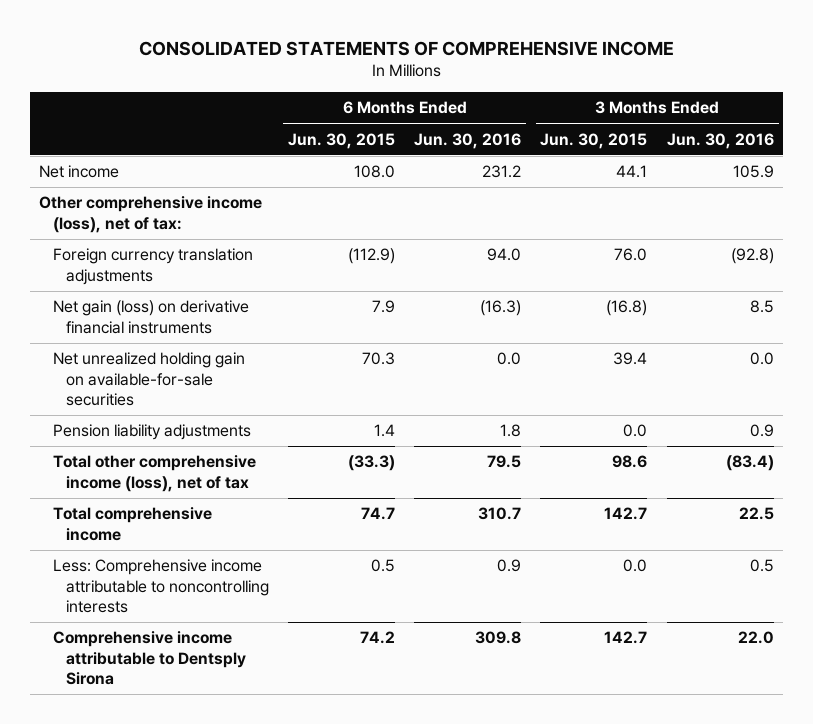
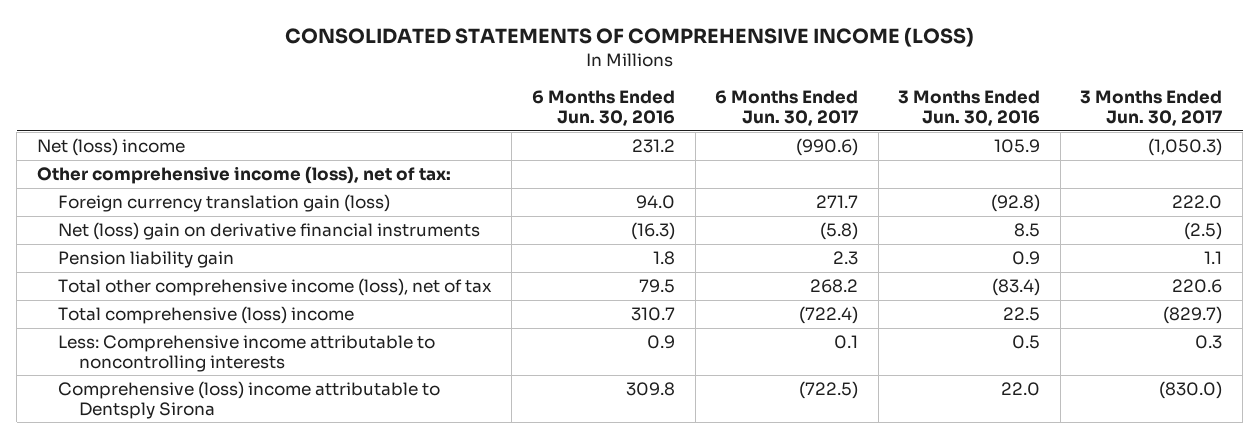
- CONSOLIDATED STATEMENTS OF COMPREHENSIVE INCOME
+ CONSOLIDATED STATEMENTS OF COMPREHENSIVE INCOME (LOSS)
- | 6 Months Ended Jun. 30, 2015 | 6 Months Ended Jun. 30, 2016 | 3 Months Ended Jun. 30, 2015 | 3 Months Ended Jun. 30, 2016
+ | 6 Months Ended Jun. 30, 2016 | 6 Months Ended Jun. 30, 2017 | 3 Months Ended Jun. 30, 2016 | 3 Months Ended Jun. 30, 2017
- Net income | 108.0 | 231.2 | 44.1 | 105.9
+ Net (loss) income | 231.2 | (990.6) | 105.9 | (1,050.3)
- Foreign currency translation adjustments | (112.9) | 94.0 | 76.0 | (92.8)
- Net gain (loss) on derivative financial instruments | 7.9 | (16.3) | (16.8) | 8.5
- Net unrealized holding gain on available-for-sale securities | 70.3 | 0.0 | 39.4 | 0.0
- Pension liability adjustments | 1.4 | 1.8 | 0.0 | 0.9
+ Foreign currency translation gain (loss) | 94.0 | 271.7 | (92.8) | 222.0
+ Net (loss) gain on derivative financial instruments | (16.3) | (5.8) | 8.5 | (2.5)
+ Pension liability gain | 1.8 | 2.3 | 0.9 | 1.1
- Total comprehensive income | 74.7 | 310.7 | 142.7 | 22.5
+ Total comprehensive (loss) income | 310.7 | (722.4) | 22.5 | (829.7)
- Comprehensive income attributable to Dentsply Sirona | 74.2 | 309.8 | 142.7 | 22.0
+ Comprehensive (loss) income attributable to Dentsply Sirona | 309.8 | (722.5) | 22.0 | (830.0)

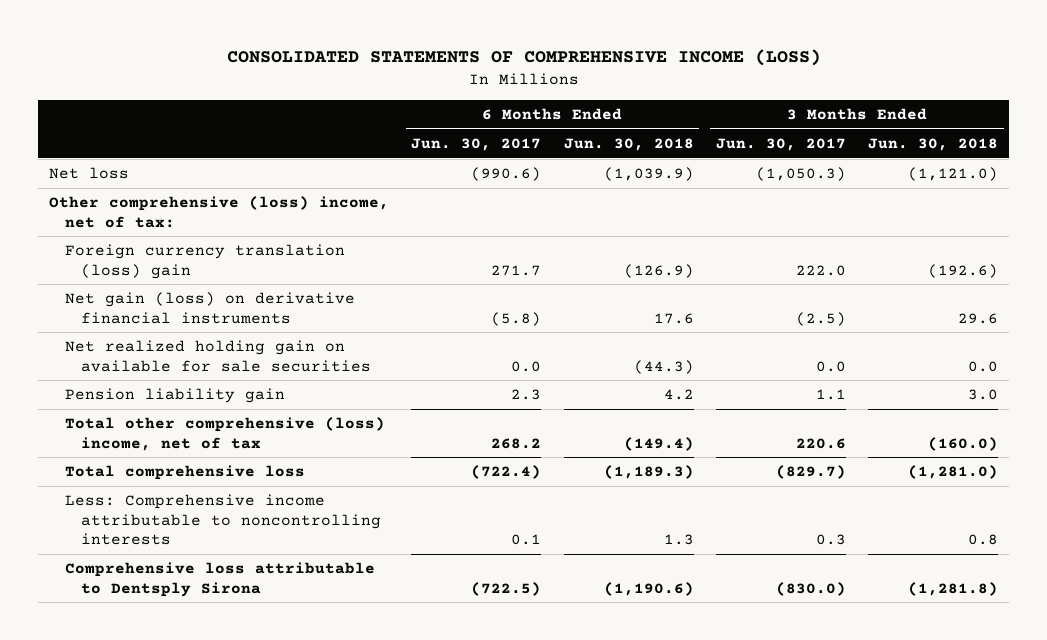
- | 6 Months Ended Jun. 30, 2016 | 6 Months Ended Jun. 30, 2017 | 3 Months Ended Jun. 30, 2016 | 3 Months Ended Jun. 30, 2017
+ | 6 Months Ended Jun. 30, 2017 | 6 Months Ended Jun. 30, 2018 | 3 Months Ended Jun. 30, 2017 | 3 Months Ended Jun. 30, 2018
- Net (loss) income | 231.2 | (990.6) | 105.9 | (1,050.3)
- Other comprehensive income (loss), net of tax:
- Foreign currency translation gain (loss) | 94.0 | 271.7 | (92.8) | 222.0
- Net (loss) gain on derivative financial instruments | (16.3) | (5.8) | 8.5 | (2.5)
+ Net loss | (990.6) | (1,039.9) | (1,050.3) | (1,121.0)
+ Other comprehensive (loss) income, net of tax:
+ Foreign currency translation (loss) gain | 271.7 | (126.9) | 222.0 | (192.6)
+ Net gain (loss) on derivative financial instruments | (5.8) | 17.6 | (2.5) | 29.6
+ Net realized holding gain on available for sale securities | 0.0 | (44.3) | 0.0 | 0.0
- Total other comprehensive income (loss), net of tax | 79.5 | 268.2 | (83.4) | 220.6
- Total comprehensive (loss) income | 310.7 | (722.4) | 22.5 | (829.7)
+ Total other comprehensive (loss) income, net of tax | 268.2 | (149.4) | 220.6 | (160.0)
+ Total comprehensive loss | (722.4) | (1,189.3) | (829.7) | (1,281.0)
- Comprehensive (loss) income attributable to Dentsply Sirona | 309.8 | (722.5) | 22.0 | (830.0)
+ Comprehensive loss attributable to Dentsply Sirona | (722.5) | (1,190.6) | (830.0) | (1,281.8)

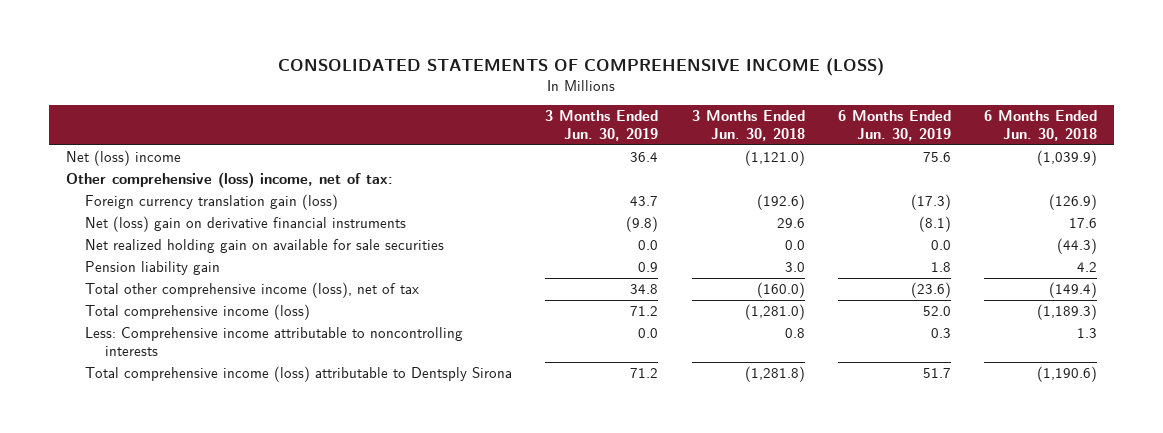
- | 6 Months Ended Jun. 30, 2017 | 6 Months Ended Jun. 30, 2018 | 3 Months Ended Jun. 30, 2017 | 3 Months Ended Jun. 30, 2018
+ | 3 Months Ended Jun. 30, 2019 | 3 Months Ended Jun. 30, 2018 | 6 Months Ended Jun. 30, 2019 | 6 Months Ended Jun. 30, 2018
- Net loss | (990.6) | (1,039.9) | (1,050.3) | (1,121.0)
+ Net (loss) income | 36.4 | (1,121.0) | 75.6 | (1,039.9)
- Foreign currency translation (loss) gain | 271.7 | (126.9) | 222.0 | (192.6)
- Net gain (loss) on derivative financial instruments | (5.8) | 17.6 | (2.5) | 29.6
+ Foreign currency translation gain (loss) | 43.7 | (192.6) | (17.3) | (126.9)
+ Net (loss) gain on derivative financial instruments | (9.8) | 29.6 | (8.1) | 17.6
- Total other comprehensive (loss) income, net of tax | 268.2 | (149.4) | 220.6 | (160.0)
- Total comprehensive loss | (722.4) | (1,189.3) | (829.7) | (1,281.0)
+ Total other comprehensive income (loss), net of tax | 34.8 | (160.0) | (23.6) | (149.4)
+ Total comprehensive income (loss) | 71.2 | (1,281.0) | 52.0 | (1,189.3)
- Comprehensive loss attributable to Dentsply Sirona | (722.5) | (1,190.6) | (830.0) | (1,281.8)
+ Total comprehensive income (loss) attributable to Dentsply Sirona | 71.2 | (1,281.8) | 51.7 | (1,190.6)

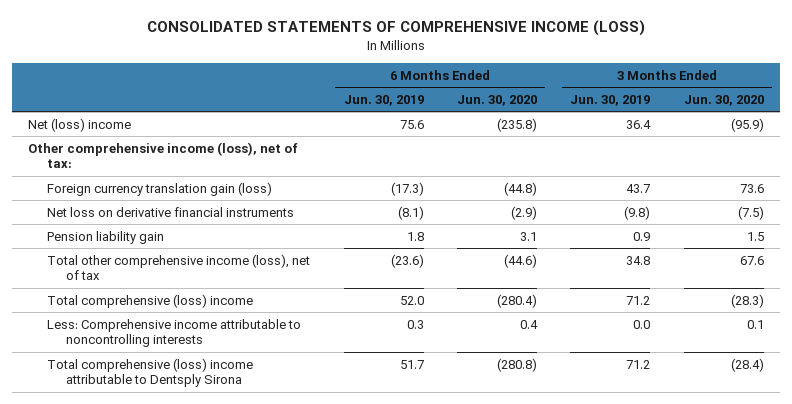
- | 3 Months Ended Jun. 30, 2019 | 3 Months Ended Jun. 30, 2018 | 6 Months Ended Jun. 30, 2019 | 6 Months Ended Jun. 30, 2018
+ | 6 Months Ended Jun. 30, 2019 | 6 Months Ended Jun. 30, 2020 | 3 Months Ended Jun. 30, 2019 | 3 Months Ended Jun. 30, 2020
- Other comprehensive (loss) income, net of tax:
+ Other comprehensive income (loss), net of tax:
- Net (loss) gain on derivative financial instruments | (9.8) | 29.6 | (8.1) | 17.6
- Net realized holding gain on available for sale securities | 0.0 | 0.0 | 0.0 | (44.3)
+ Net loss on derivative financial instruments | (8.1) | (2.9) | (9.8) | (7.5)
- Total comprehensive income (loss) | 71.2 | (1,281.0) | 52.0 | (1,189.3)
+ Total comprehensive (loss) income | 52.0 | (280.4) | 71.2 | (28.3)
- Total comprehensive income (loss) attributable to Dentsply Sirona | 71.2 | (1,281.8) | 51.7 | (1,190.6)
+ Total comprehensive (loss) income attributable to Dentsply Sirona | 51.7 | (280.8) | 71.2 | (28.4)

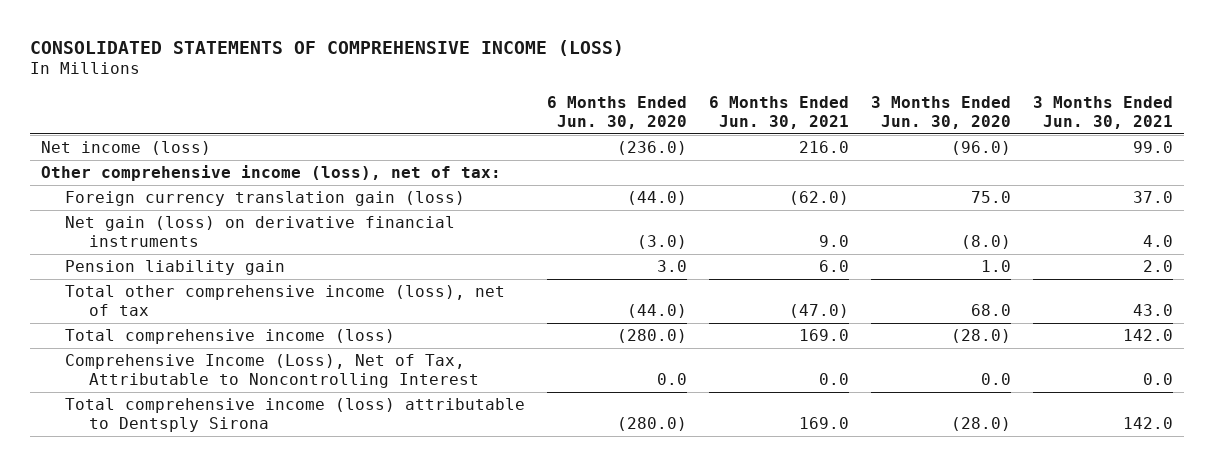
- | 6 Months Ended Jun. 30, 2019 | 6 Months Ended Jun. 30, 2020 | 3 Months Ended Jun. 30, 2019 | 3 Months Ended Jun. 30, 2020
+ | 6 Months Ended Jun. 30, 2020 | 6 Months Ended Jun. 30, 2021 | 3 Months Ended Jun. 30, 2020 | 3 Months Ended Jun. 30, 2021
- Net (loss) income | 75.6 | (235.8) | 36.4 | (95.9)
+ Net income (loss) | (236.0) | 216.0 | (96.0) | 99.0
- Foreign currency translation gain (loss) | (17.3) | (44.8) | 43.7 | 73.6
- Net loss on derivative financial instruments | (8.1) | (2.9) | (9.8) | (7.5)
- Pension liability gain | 1.8 | 3.1 | 0.9 | 1.5
- Total other comprehensive income (loss), net of tax | (23.6) | (44.6) | 34.8 | 67.6
- Total comprehensive (loss) income | 52.0 | (280.4) | 71.2 | (28.3)
- Less: Comprehensive income attributable to noncontrolling interests | 0.3 | 0.4 | 0.0 | 0.1
- Total comprehensive (loss) income attributable to Dentsply Sirona | 51.7 | (280.8) | 71.2 | (28.4)
+ Foreign currency translation gain (loss) | (44.0) | (62.0) | 75.0 | 37.0
+ Net gain (loss) on derivative financial instruments | (3.0) | 9.0 | (8.0) | 4.0
+ Pension liability gain | 3.0 | 6.0 | 1.0 | 2.0
+ Total other comprehensive income (loss), net of tax | (44.0) | (47.0) | 68.0 | 43.0
+ Total comprehensive income (loss) | (280.0) | 169.0 | (28.0) | 142.0
+ Comprehensive Income (Loss), Net of Tax, Attributable to Noncontrolling Interest | 0.0 | 0.0 | 0.0 | 0.0
+ Total comprehensive income (loss) attributable to Dentsply Sirona | (280.0) | 169.0 | (28.0) | 142.0

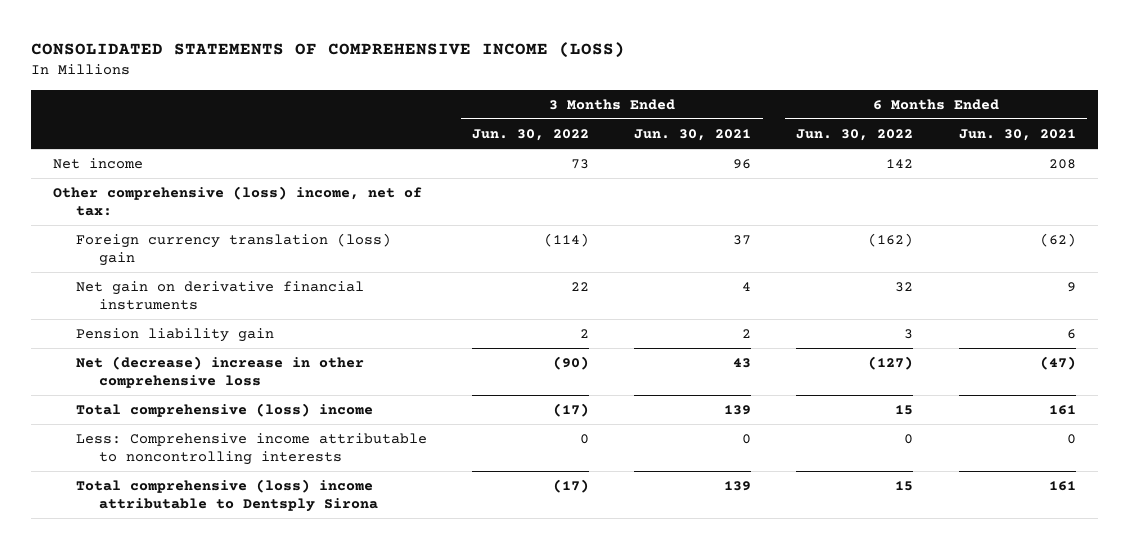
- | 6 Months Ended Jun. 30, 2020 | 6 Months Ended Jun. 30, 2021 | 3 Months Ended Jun. 30, 2020 | 3 Months Ended Jun. 30, 2021
+ | 3 Months Ended Jun. 30, 2022 | 3 Months Ended Jun. 30, 2021 | 6 Months Ended Jun. 30, 2022 | 6 Months Ended Jun. 30, 2021
- Net income (loss) | (236.0) | 216.0 | (96.0) | 99.0
- Other comprehensive income (loss), net of tax:
- Foreign currency translation gain (loss) | (44.0) | (62.0) | 75.0 | 37.0
- Net gain (loss) on derivative financial instruments | (3.0) | 9.0 | (8.0) | 4.0
- Pension liability gain | 3.0 | 6.0 | 1.0 | 2.0
- Total other comprehensive income (loss), net of tax | (44.0) | (47.0) | 68.0 | 43.0
- Total comprehensive income (loss) | (280.0) | 169.0 | (28.0) | 142.0
- Comprehensive Income (Loss), Net of Tax, Attributable to Noncontrolling Interest | 0.0 | 0.0 | 0.0 | 0.0
- Total comprehensive income (loss) attributable to Dentsply Sirona | (280.0) | 169.0 | (28.0) | 142.0
+ Net income | 73 | 96 | 142 | 208
+ Other comprehensive (loss) income, net of tax:
+ Foreign currency translation (loss) gain | (114) | 37 | (162) | (62)
+ Net gain on derivative financial instruments | 22 | 4 | 32 | 9
+ Pension liability gain | 2 | 2 | 3 | 6
+ Net (decrease) increase in other comprehensive loss | (90) | 43 | (127) | (47)
+ Total comprehensive (loss) income | (17) | 139 | 15 | 161
+ Less: Comprehensive income attributable to noncontrolling interests | 0 | 0 | 0 | 0
+ Total comprehensive (loss) income attributable to Dentsply Sirona | (17) | 139 | 15 | 161

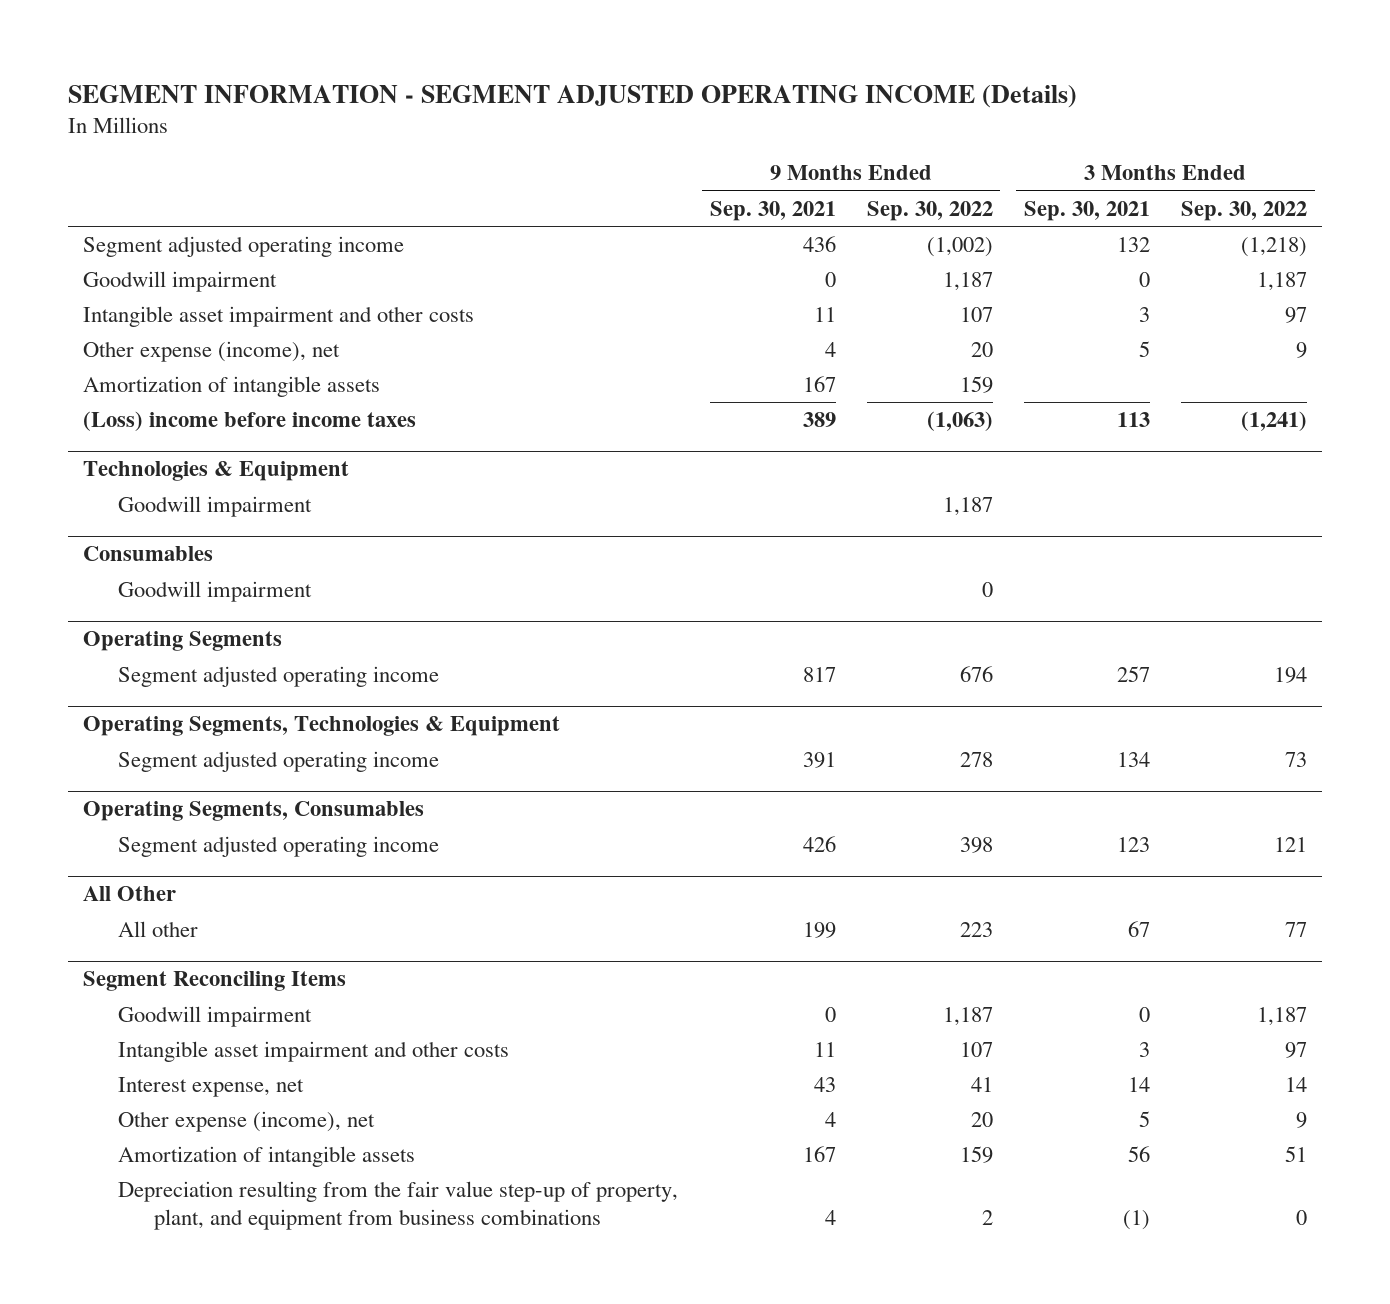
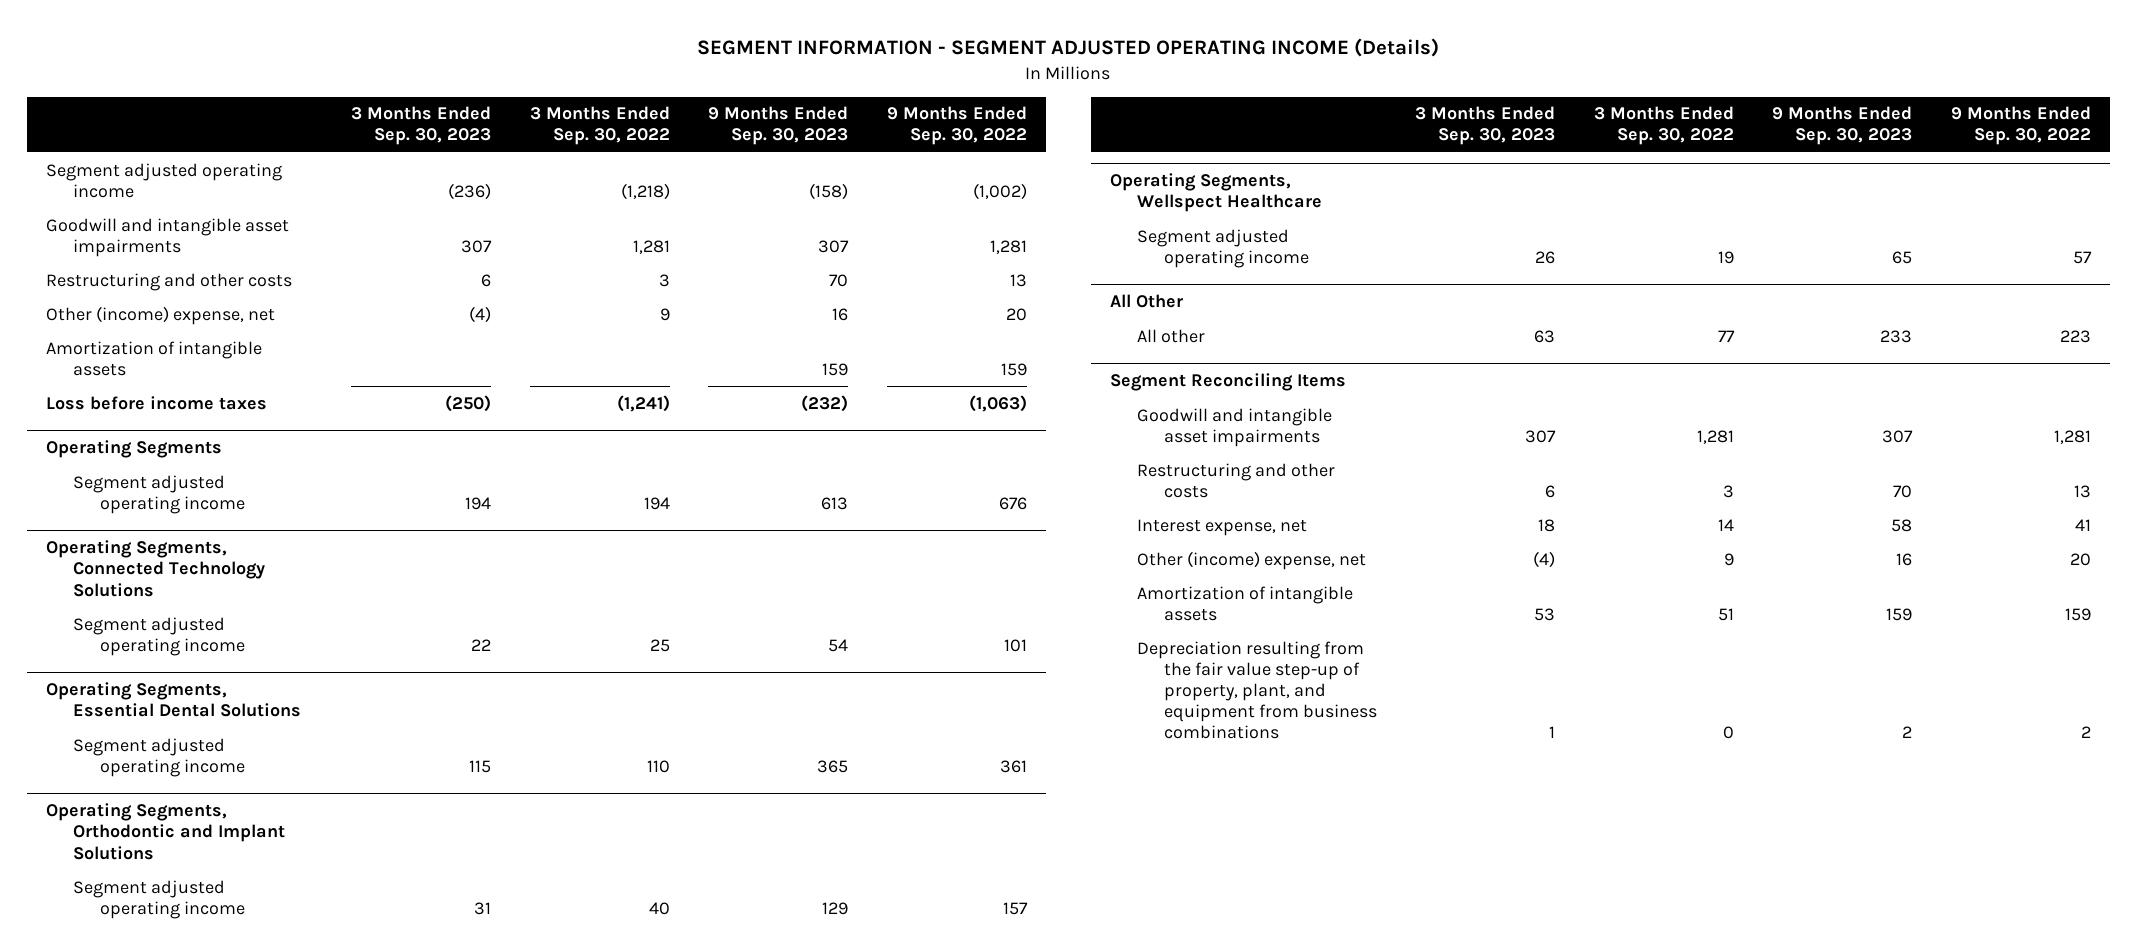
- | 9 Months Ended Sep. 30, 2021 | 9 Months Ended Sep. 30, 2022 | 3 Months Ended Sep. 30, 2021 | 3 Months Ended Sep. 30, 2022
+ | 3 Months Ended Sep. 30, 2023 | 3 Months Ended Sep. 30, 2022 | 9 Months Ended Sep. 30, 2023 | 9 Months Ended Sep. 30, 2022
- Goodwill impairment | 0 | 1,187 | 0 | 1,187
- Intangible asset impairment and other costs | 11 | 107 | 3 | 97
- Other expense (income), net | 4 | 20 | 5 | 9
+ Goodwill and intangible asset impairments | 307 | 1,281 | 307 | 1,281
+ Restructuring and other costs | 6 | 3 | 70 | 13
+ Other (income) expense, net | (4) | 9 | 16 | 20
- (Loss) income before income taxes | 389 | (1,063) | 113 | (1,241)
- Technologies & Equipment
- Goodwill impairment | | 1,187 | |
- Consumables
- Goodwill impairment | | 0 | |
+ Loss before income taxes | (250) | (1,241) | (232) | (1,063)
- Operating Segments, Technologies & Equipment
- Segment adjusted operating income | 391 | 278 | 134 | 73
- Operating Segments, Consumables
- Segment adjusted operating income | 426 | 398 | 123 | 121
+ Operating Segments, Connected Technology Solutions
+ Segment adjusted operating income | 22 | 25 | 54 | 101
+ Operating Segments, Essential Dental Solutions
+ Segment adjusted operating income | 115 | 110 | 365 | 361
+ Operating Segments, Orthodontic and Implant Solutions
+ Segment adjusted operating income | 31 | 40 | 129 | 157
+ Operating Segments, Wellspect Healthcare
+ Segment adjusted operating income | 26 | 19 | 65 | 57
@ Segment Reconciling Items
- Goodwill impairment | 0 | 1,187 | 0 | 1,187
- Intangible asset impairment and other costs | 11 | 107 | 3 | 97
+ Goodwill and intangible asset impairments | 307 | 1,281 | 307 | 1,281
+ Restructuring and other costs | 6 | 3 | 70 | 13
- Other expense (income), net | 4 | 20 | 5 | 9
+ Other (income) expense, net | (4) | 9 | 16 | 20

